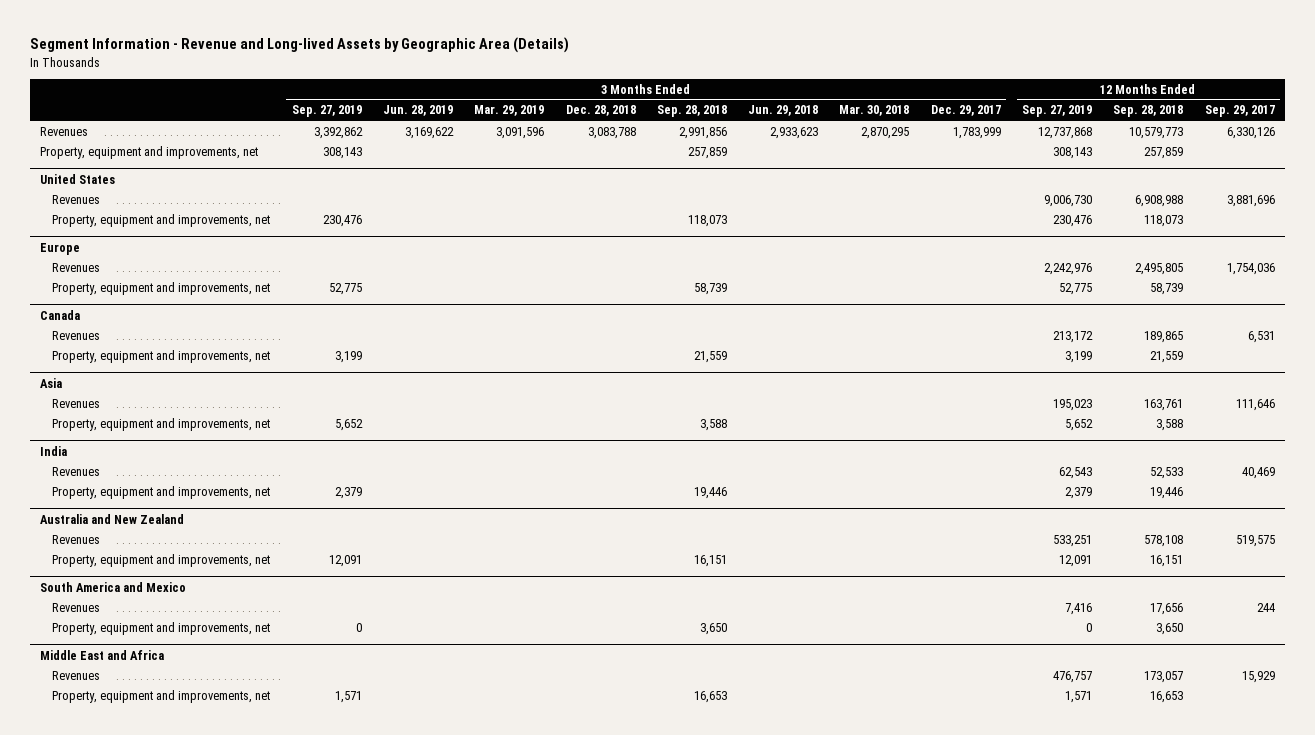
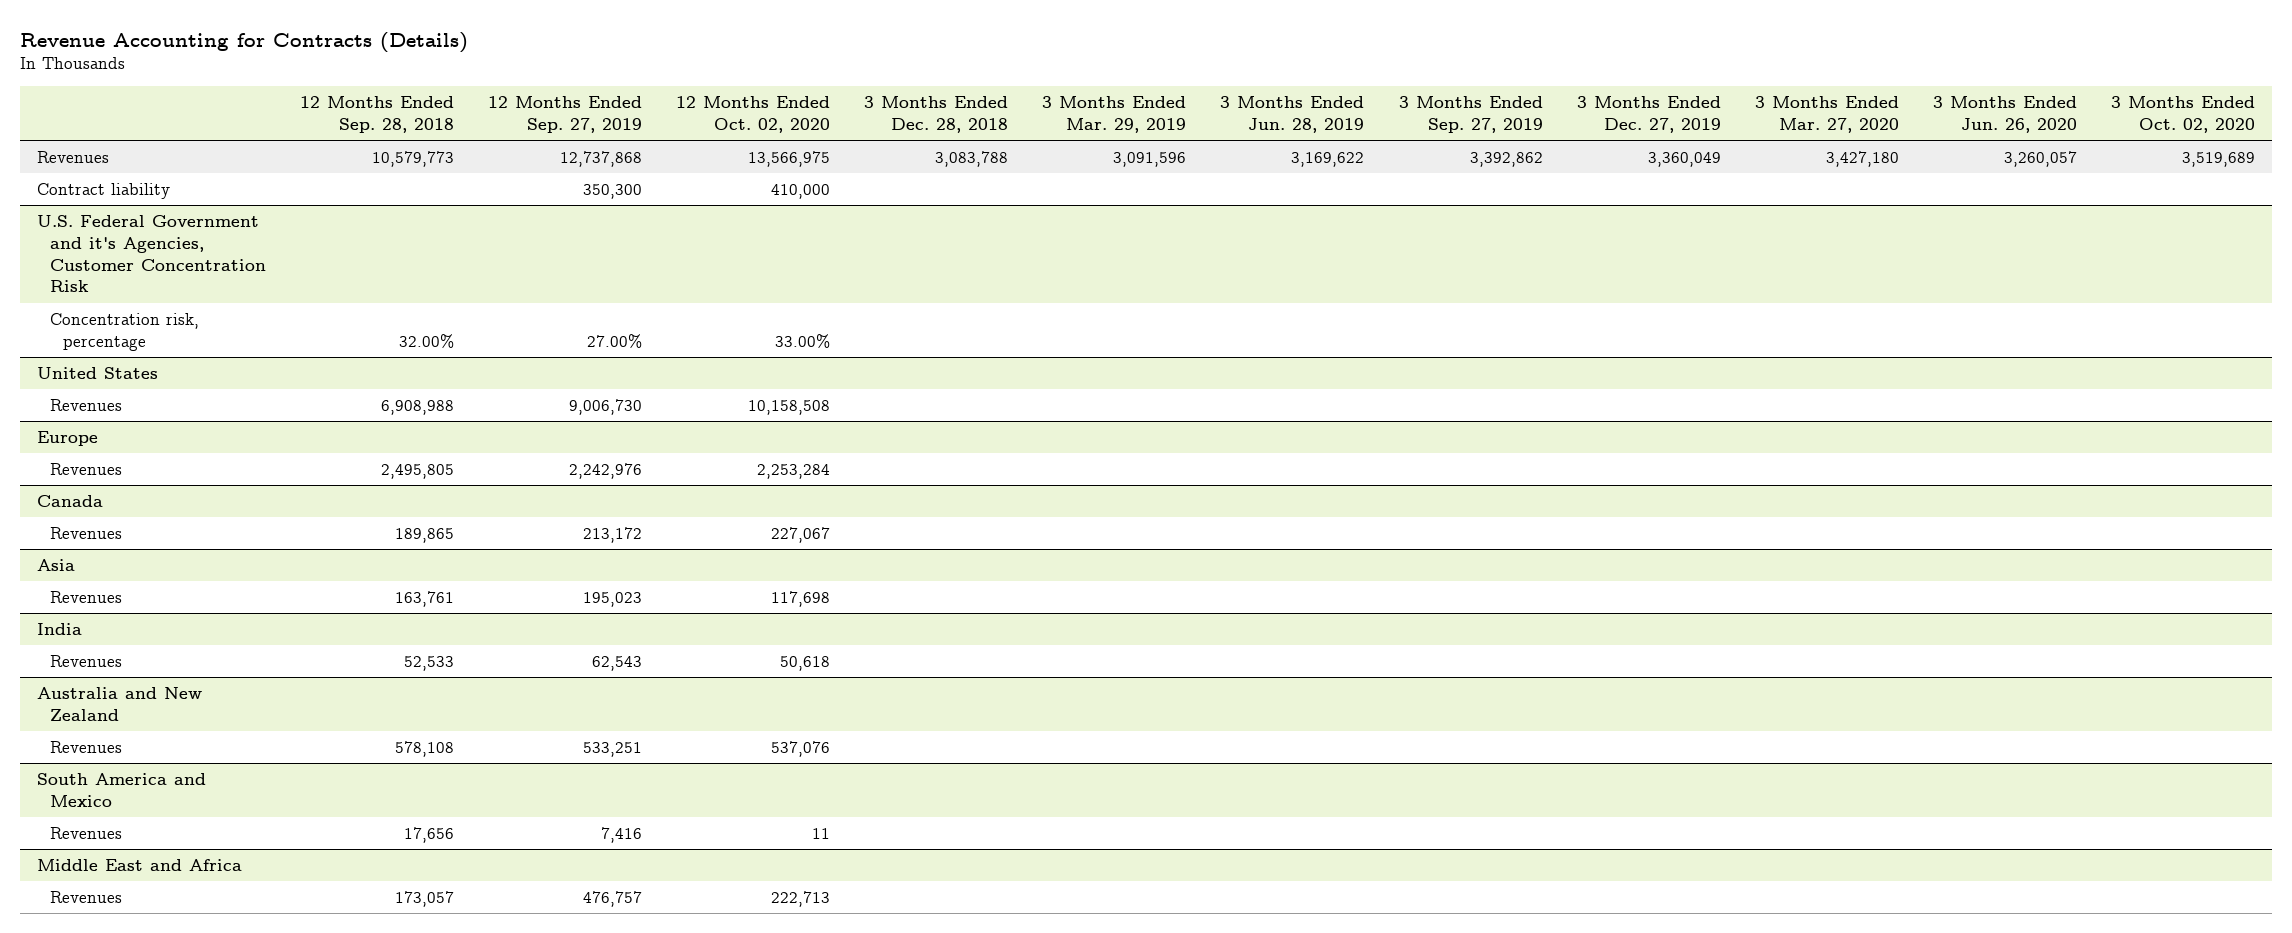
- Segment Information - Revenue and Long-lived Assets by Geographic Area (Details)
+ Revenue Accounting for Contracts (Details)
- | 3 Months Ended Sep. 27, 2019 | 3 Months Ended Jun. 28, 2019 | 3 Months Ended Mar. 29, 2019 | 3 Months Ended Dec. 28, 2018 | 3 Months Ended Sep. 28, 2018 | 3 Months Ended Jun. 29, 2018 | 3 Months Ended Mar. 30, 2018 | 3 Months Ended Dec. 29, 2017 | 12 Months Ended Sep. 27, 2019 | 12 Months Ended Sep. 28, 2018 | 12 Months Ended Sep. 29, 2017
+ | 12 Months Ended Sep. 28, 2018 | 12 Months Ended Sep. 27, 2019 | 12 Months Ended Oct. 02, 2020 | 3 Months Ended Dec. 28, 2018 | 3 Months Ended Mar. 29, 2019 | 3 Months Ended Jun. 28, 2019 | 3 Months Ended Sep. 27, 2019 | 3 Months Ended Dec. 27, 2019 | 3 Months Ended Mar. 27, 2020 | 3 Months Ended Jun. 26, 2020 | 3 Months Ended Oct. 02, 2020
- Property, equipment and improvements, net | 308,143 | | | | 257,859 | | | | 308,143 | 257,859 |
+ Contract liability | | 350,300 | 410,000 | | | | | | | |
+ U.S. Federal Government and it's Agencies, Customer Concentration Risk
+ Concentration risk, percentage | 32.00% | 27.00% | 33.00% | | | | | | | |
@ United States
- Property, equipment and improvements, net | 230,476 | | | | 118,073 | | | | 230,476 | 118,073 |
@ Europe
- Property, equipment and improvements, net | 52,775 | | | | 58,739 | | | | 52,775 | 58,739 |
@ Canada
- Property, equipment and improvements, net | 3,199 | | | | 21,559 | | | | 3,199 | 21,559 |
@ Asia
- Property, equipment and improvements, net | 5,652 | | | | 3,588 | | | | 5,652 | 3,588 |
@ India
- Property, equipment and improvements, net | 2,379 | | | | 19,446 | | | | 2,379 | 19,446 |
@ Australia and New Zealand
- Property, equipment and improvements, net | 12,091 | | | | 16,151 | | | | 12,091 | 16,151 |
@ South America and Mexico
- Property, equipment and improvements, net | 0 | | | | 3,650 | | | | 0 | 3,650 |
@ Middle East and Africa
- Property, equipment and improvements, net | 1,571 | | | | 16,653 | | | | 1,571 | 16,653 |

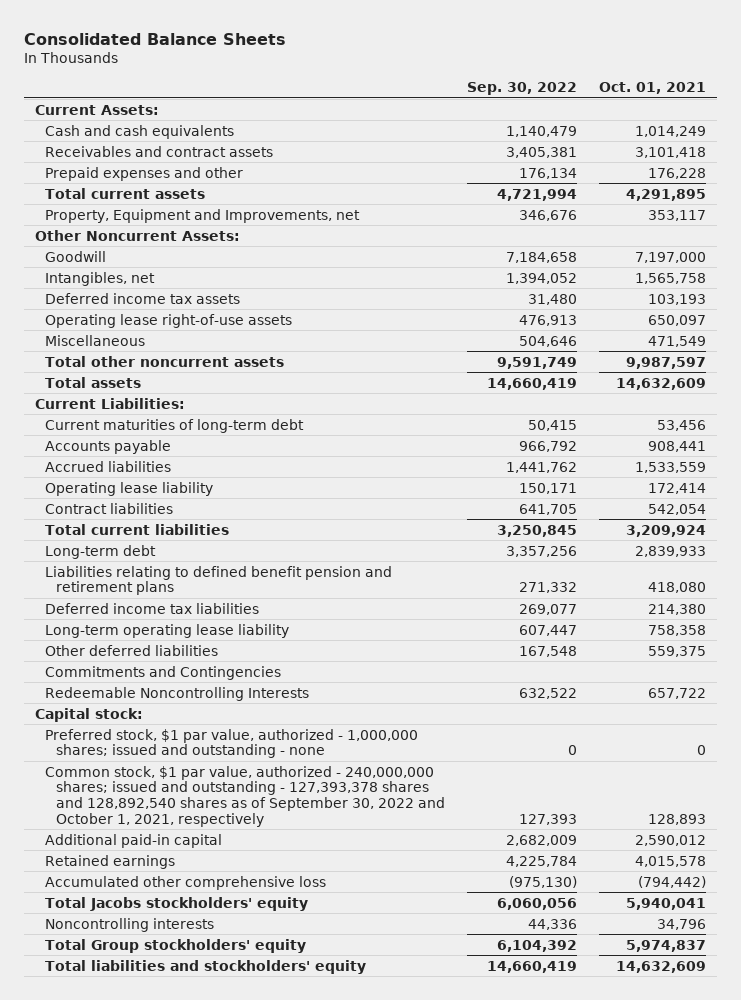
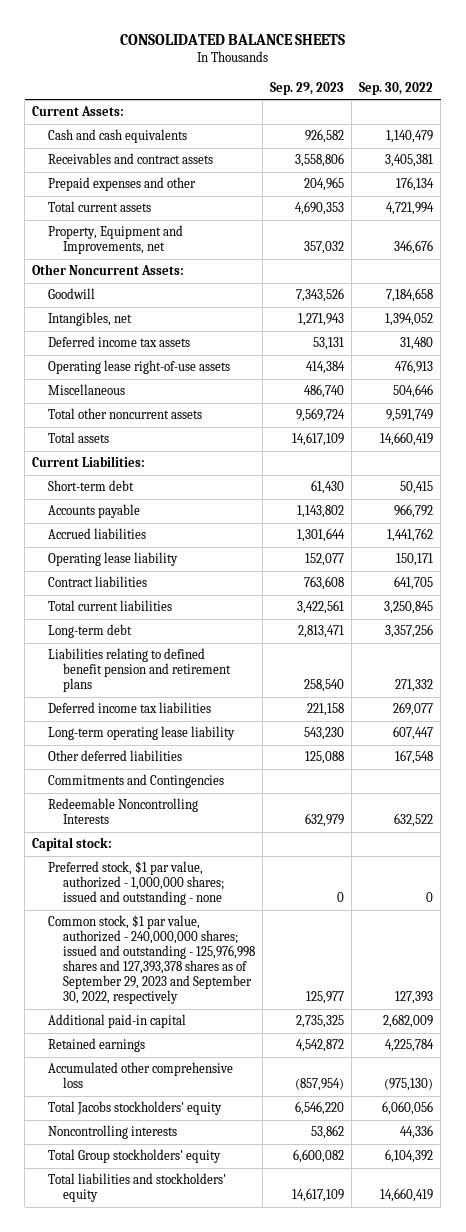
- Consolidated Balance Sheets
+ CONSOLIDATED BALANCE SHEETS
- | Sep. 30, 2022 | Oct. 01, 2021
+ | Sep. 29, 2023 | Sep. 30, 2022
- Current maturities of long-term debt | 50,415 | 53,456
+ Short-term debt | 61,430 | 50,415
- Common stock, $1 par value, authorized - 240,000,000 shares; issued and outstanding - 127,393,378 shares and 128,892,540 shares as of September 30, 2022 and October 1, 2021, respectively | 127,393 | 128,893
+ Common stock, $1 par value, authorized - 240,000,000 shares; issued and outstanding - 125,976,998 shares and 127,393,378 shares as of September 29, 2023 and September 30, 2022, respectively | 125,977 | 127,393

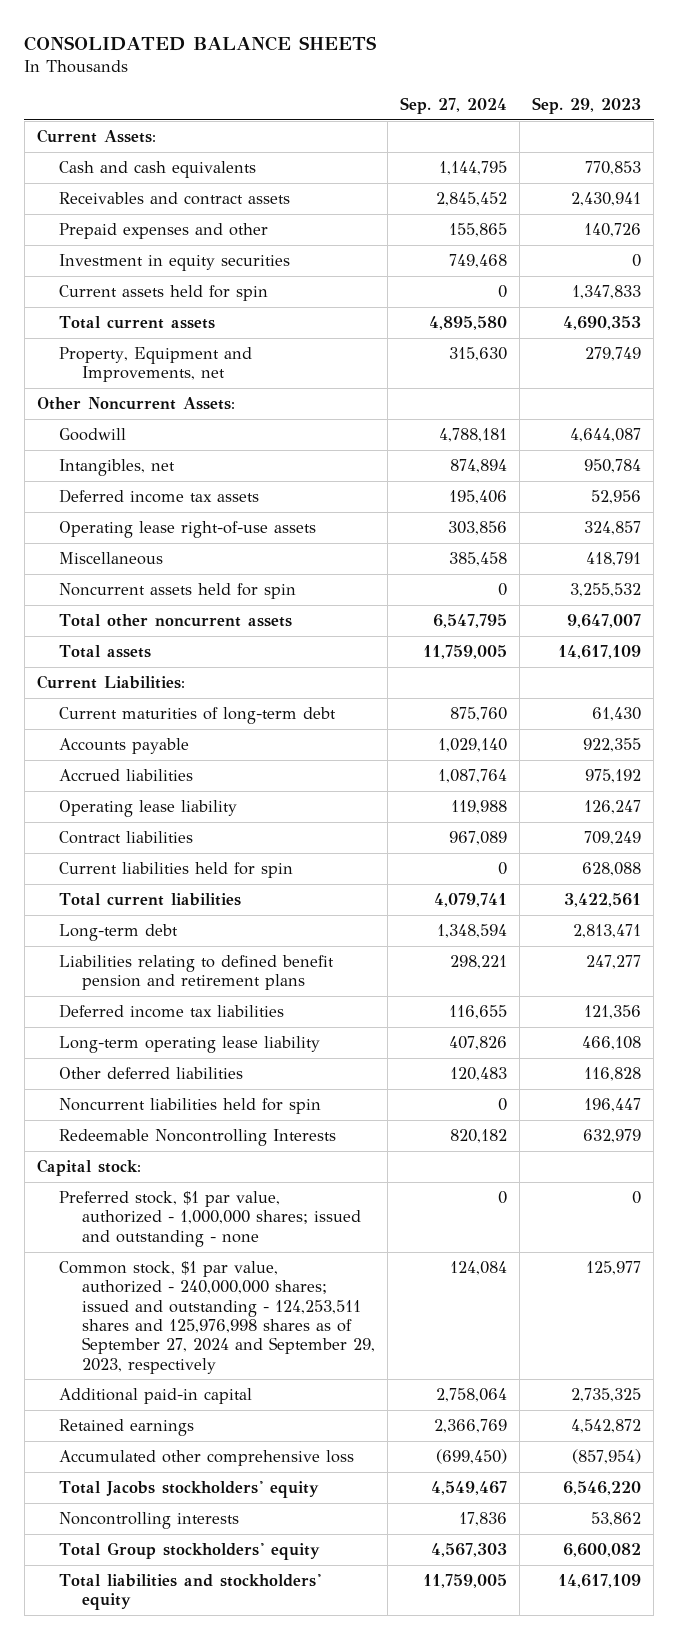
- | Sep. 29, 2023 | Sep. 30, 2022
+ | Sep. 27, 2024 | Sep. 29, 2023
- Cash and cash equivalents | 926,582 | 1,140,479
- Receivables and contract assets | 3,558,806 | 3,405,381
- Prepaid expenses and other | 204,965 | 176,134
+ Cash and cash equivalents | 1,144,795 | 770,853
+ Receivables and contract assets | 2,845,452 | 2,430,941
+ Prepaid expenses and other | 155,865 | 140,726
+ Investment in equity securities | 749,468 | 0
+ Current assets held for spin | 0 | 1,347,833
- Property, Equipment and Improvements, net | 357,032 | 346,676
+ Property, Equipment and Improvements, net | 315,630 | 279,749
- Goodwill | 7,343,526 | 7,184,658
- Intangibles, net | 1,271,943 | 1,394,052
- Deferred income tax assets | 53,131 | 31,480
- Operating lease right-of-use assets | 414,384 | 476,913
- Miscellaneous | 486,740 | 504,646
- Total other noncurrent assets | 9,569,724 | 9,591,749
+ Goodwill | 4,788,181 | 4,644,087
+ Intangibles, net | 874,894 | 950,784
+ Deferred income tax assets | 195,406 | 52,956
+ Operating lease right-of-use assets | 303,856 | 324,857
+ Miscellaneous | 385,458 | 418,791
+ Noncurrent assets held for spin | 0 | 3,255,532
+ Total other noncurrent assets | 6,547,795 | 9,647,007
- Short-term debt | 61,430 | 50,415
- Accounts payable | 1,143,802 | 966,792
- Accrued liabilities | 1,301,644 | 1,441,762
- Operating lease liability | 152,077 | 150,171
- Contract liabilities | 763,608 | 641,705
+ Current maturities of long-term debt | 875,760 | 61,430
+ Accounts payable | 1,029,140 | 922,355
+ Accrued liabilities | 1,087,764 | 975,192
+ Operating lease liability | 119,988 | 126,247
+ Contract liabilities | 967,089 | 709,249
+ Current liabilities held for spin | 0 | 628,088
- Liabilities relating to defined benefit pension and retirement plans | 258,540 | 271,332
- Deferred income tax liabilities | 221,158 | 269,077
- Long-term operating lease liability | 543,230 | 607,447
- Other deferred liabilities | 125,088 | 167,548
- Commitments and Contingencies
+ Liabilities relating to defined benefit pension and retirement plans | 298,221 | 247,277
+ Deferred income tax liabilities | 116,655 | 121,356
+ Long-term operating lease liability | 407,826 | 466,108
+ Other deferred liabilities | 120,483 | 116,828
+ Noncurrent liabilities held for spin | 0 | 196,447
- Common stock, $1 par value, authorized - 240,000,000 shares; issued and outstanding - 125,976,998 shares and 127,393,378 shares as of September 29, 2023 and September 30, 2022, respectively | 125,977 | 127,393
+ Common stock, $1 par value, authorized - 240,000,000 shares; issued and outstanding - 124,253,511 shares and 125,976,998 shares as of September 27, 2024 and September 29, 2023, respectively | 124,084 | 125,977

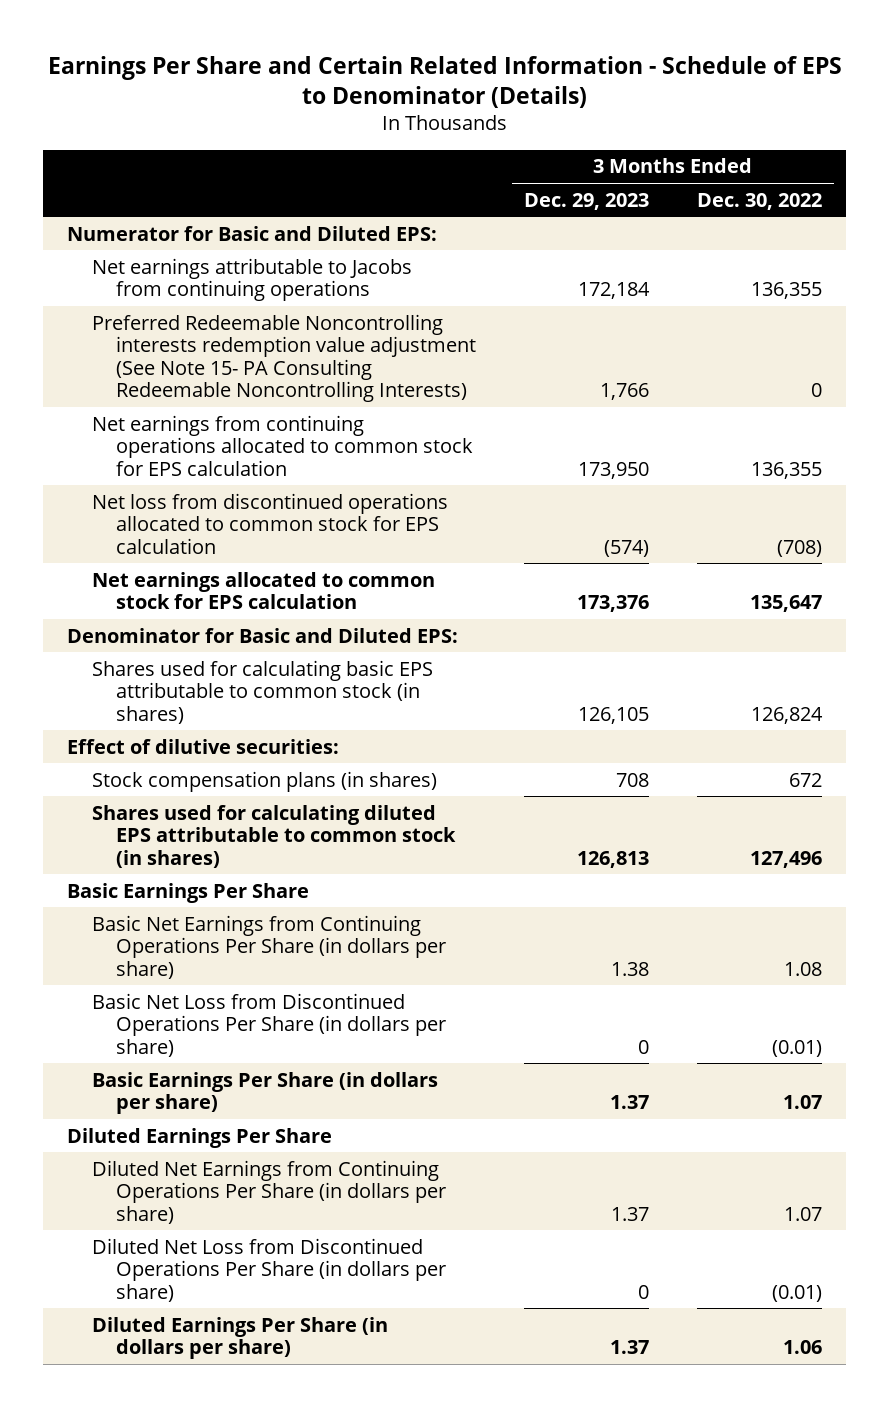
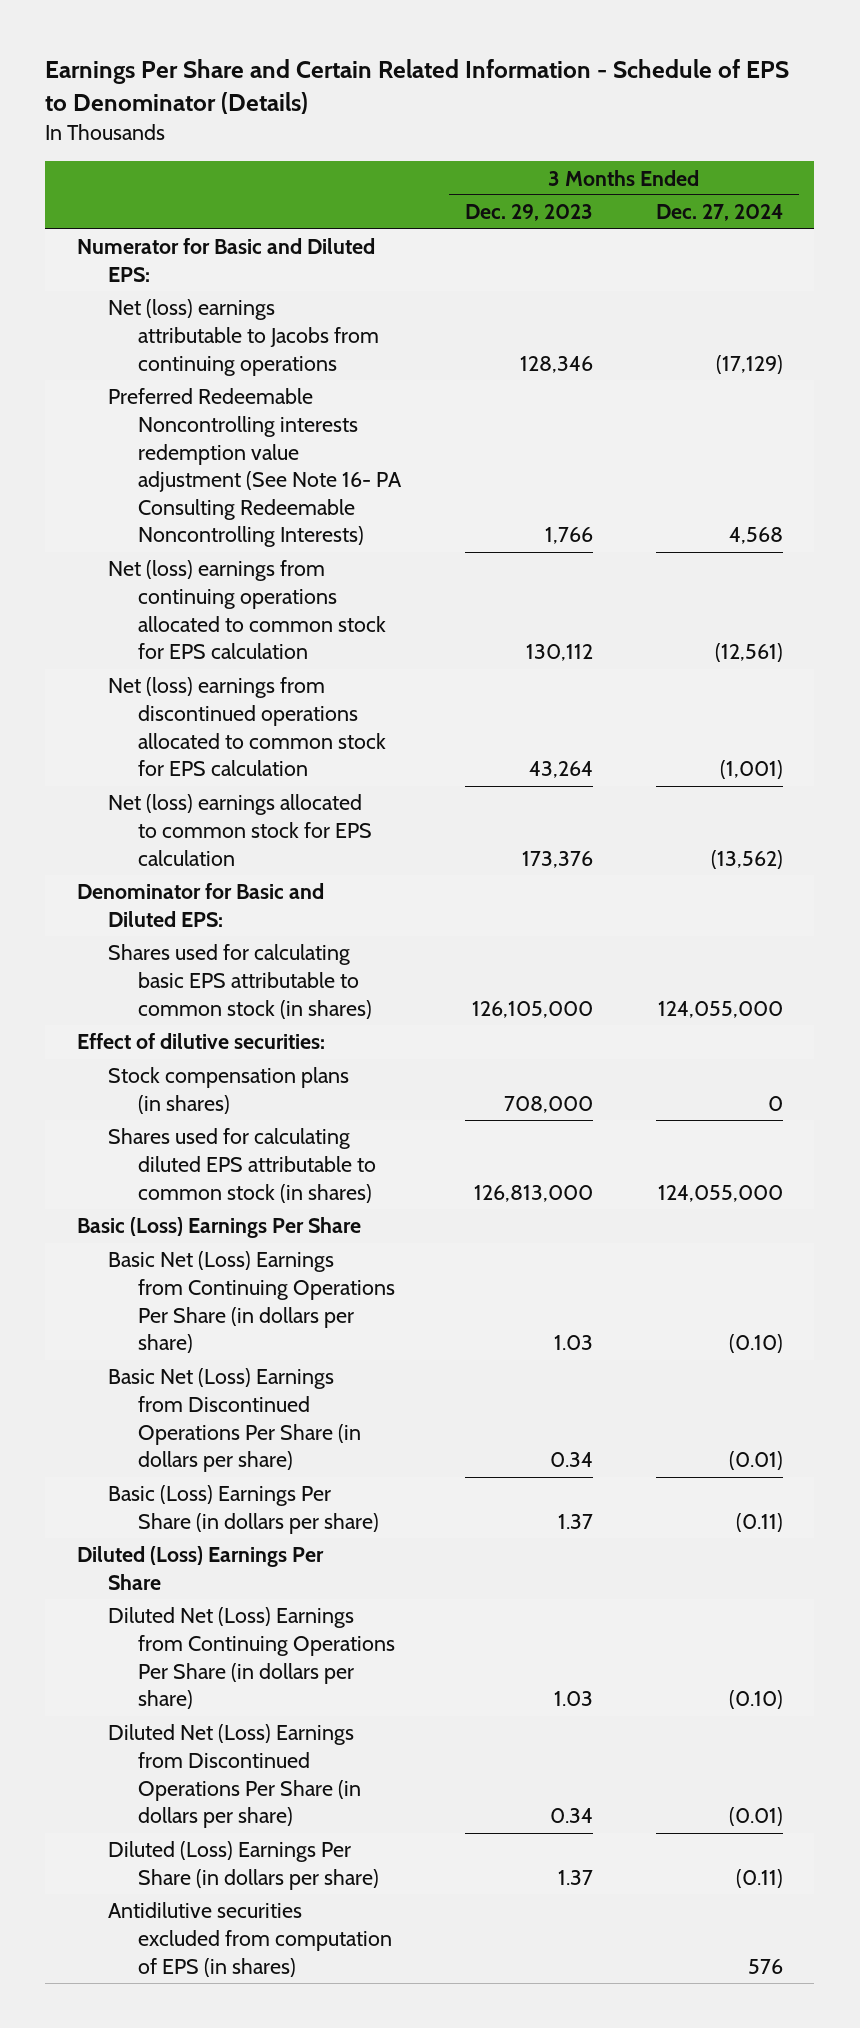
- | 3 Months Ended Dec. 29, 2023 | 3 Months Ended Dec. 30, 2022
+ | 3 Months Ended Dec. 29, 2023 | 3 Months Ended Dec. 27, 2024
- Net earnings attributable to Jacobs from continuing operations | 172,184 | 136,355
- Preferred Redeemable Noncontrolling interests redemption value adjustment (See Note 15- PA Consulting Redeemable Noncontrolling Interests) | 1,766 | 0
- Net earnings from continuing operations allocated to common stock for EPS calculation | 173,950 | 136,355
- Net loss from discontinued operations allocated to common stock for EPS calculation | (574) | (708)
- Net earnings allocated to common stock for EPS calculation | 173,376 | 135,647
+ Net (loss) earnings attributable to Jacobs from continuing operations | 128,346 | (17,129)
+ Preferred Redeemable Noncontrolling interests redemption value adjustment (See Note 16- PA Consulting Redeemable Noncontrolling Interests) | 1,766 | 4,568
+ Net (loss) earnings from continuing operations allocated to common stock for EPS calculation | 130,112 | (12,561)
+ Net (loss) earnings from discontinued operations allocated to common stock for EPS calculation | 43,264 | (1,001)
+ Net (loss) earnings allocated to common stock for EPS calculation | 173,376 | (13,562)
- Shares used for calculating basic EPS attributable to common stock (in shares) | 126,105 | 126,824
+ Shares used for calculating basic EPS attributable to common stock (in shares) | 126,105,000 | 124,055,000
- Stock compensation plans (in shares) | 708 | 672
- Shares used for calculating diluted EPS attributable to common stock (in shares) | 126,813 | 127,496
- Basic Earnings Per Share
- Basic Net Earnings from Continuing Operations Per Share (in dollars per share) | 1.38 | 1.08
- Basic Net Loss from Discontinued Operations Per Share (in dollars per share) | 0 | (0.01)
- Basic Earnings Per Share (in dollars per share) | 1.37 | 1.07
- Diluted Earnings Per Share
- Diluted Net Earnings from Continuing Operations Per Share (in dollars per share) | 1.37 | 1.07
- Diluted Net Loss from Discontinued Operations Per Share (in dollars per share) | 0 | (0.01)
- Diluted Earnings Per Share (in dollars per share) | 1.37 | 1.06
+ Stock compensation plans (in shares) | 708,000 | 0
+ Shares used for calculating diluted EPS attributable to common stock (in shares) | 126,813,000 | 124,055,000
+ Basic (Loss) Earnings Per Share
+ Basic Net (Loss) Earnings from Continuing Operations Per Share (in dollars per share) | 1.03 | (0.10)
+ Basic Net (Loss) Earnings from Discontinued Operations Per Share (in dollars per share) | 0.34 | (0.01)
+ Basic (Loss) Earnings Per Share (in dollars per share) | 1.37 | (0.11)
+ Diluted (Loss) Earnings Per Share
+ Diluted Net (Loss) Earnings from Continuing Operations Per Share (in dollars per share) | 1.03 | (0.10)
+ Diluted Net (Loss) Earnings from Discontinued Operations Per Share (in dollars per share) | 0.34 | (0.01)
+ Diluted (Loss) Earnings Per Share (in dollars per share) | 1.37 | (0.11)
+ Antidilutive securities excluded from computation of EPS (in shares) | | 576

